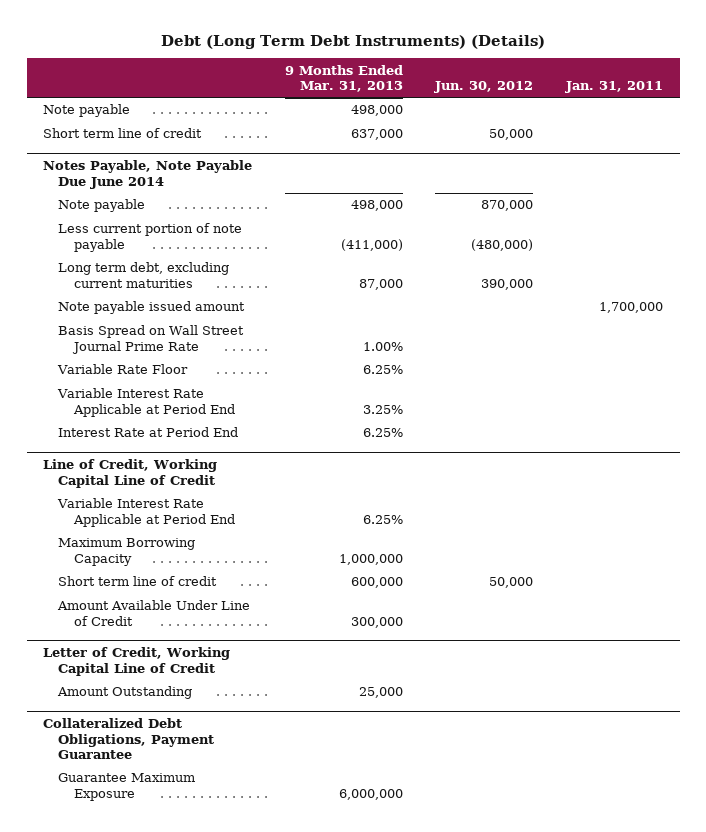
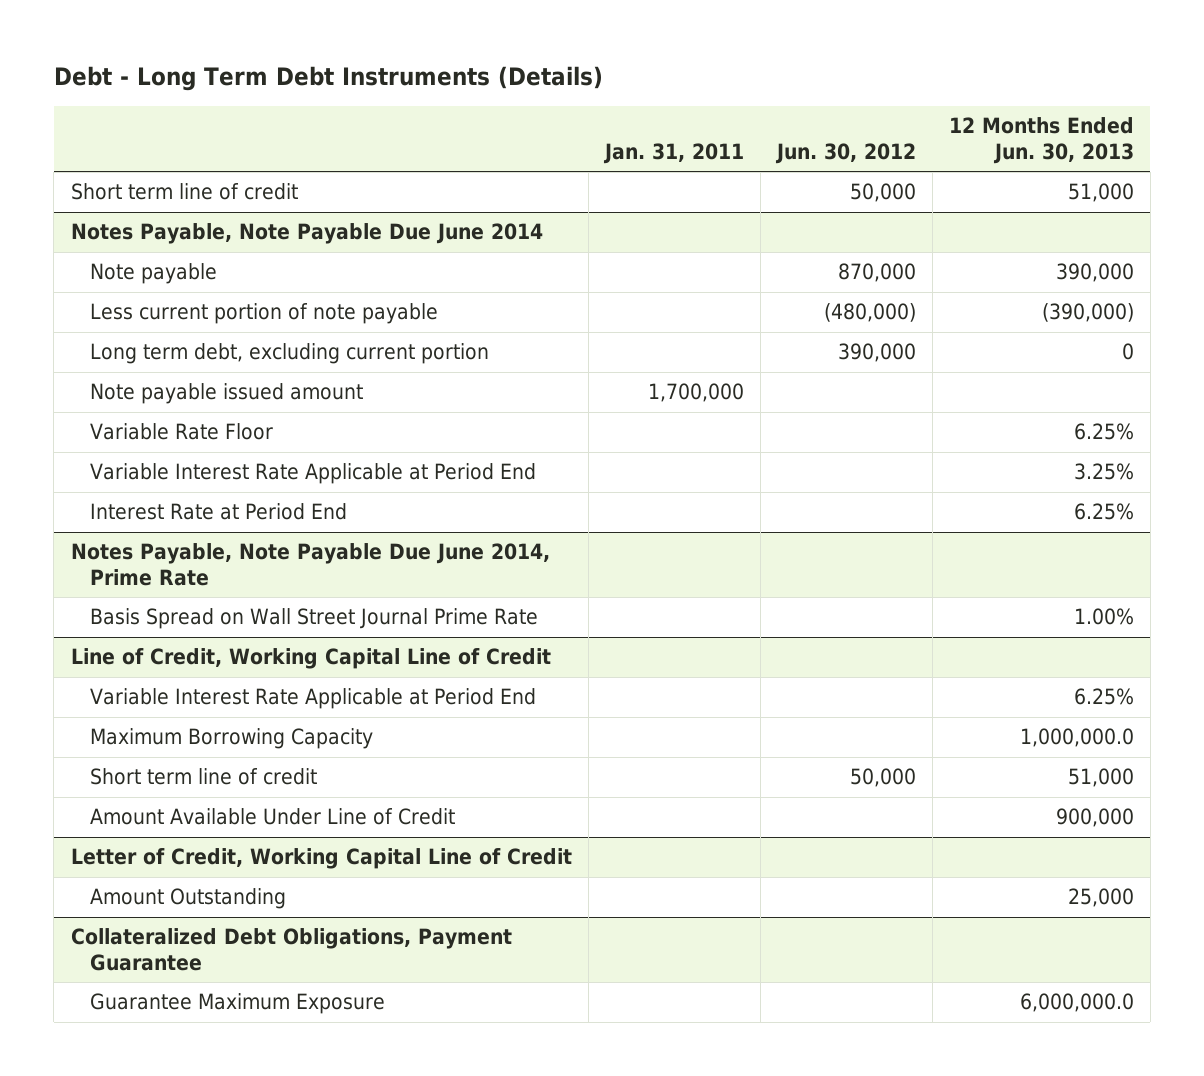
- Debt (Long Term Debt Instruments) (Details)
+ Debt - Long Term Debt Instruments (Details)
- | 9 Months Ended Mar. 31, 2013 | Jun. 30, 2012 | Jan. 31, 2011
+ | Jan. 31, 2011 | Jun. 30, 2012 | 12 Months Ended Jun. 30, 2013
- Note payable | 498,000 | |
@ Notes Payable, Note Payable Due June 2014
- Long term debt, excluding current maturities | 87,000 | 390,000 |
+ Long term debt, excluding current portion | | 390,000 | 0
- Basis Spread on Wall Street Journal Prime Rate | 1.00% | |
+ Notes Payable, Note Payable Due June 2014, Prime Rate
+ Basis Spread on Wall Street Journal Prime Rate | | | 1.00%

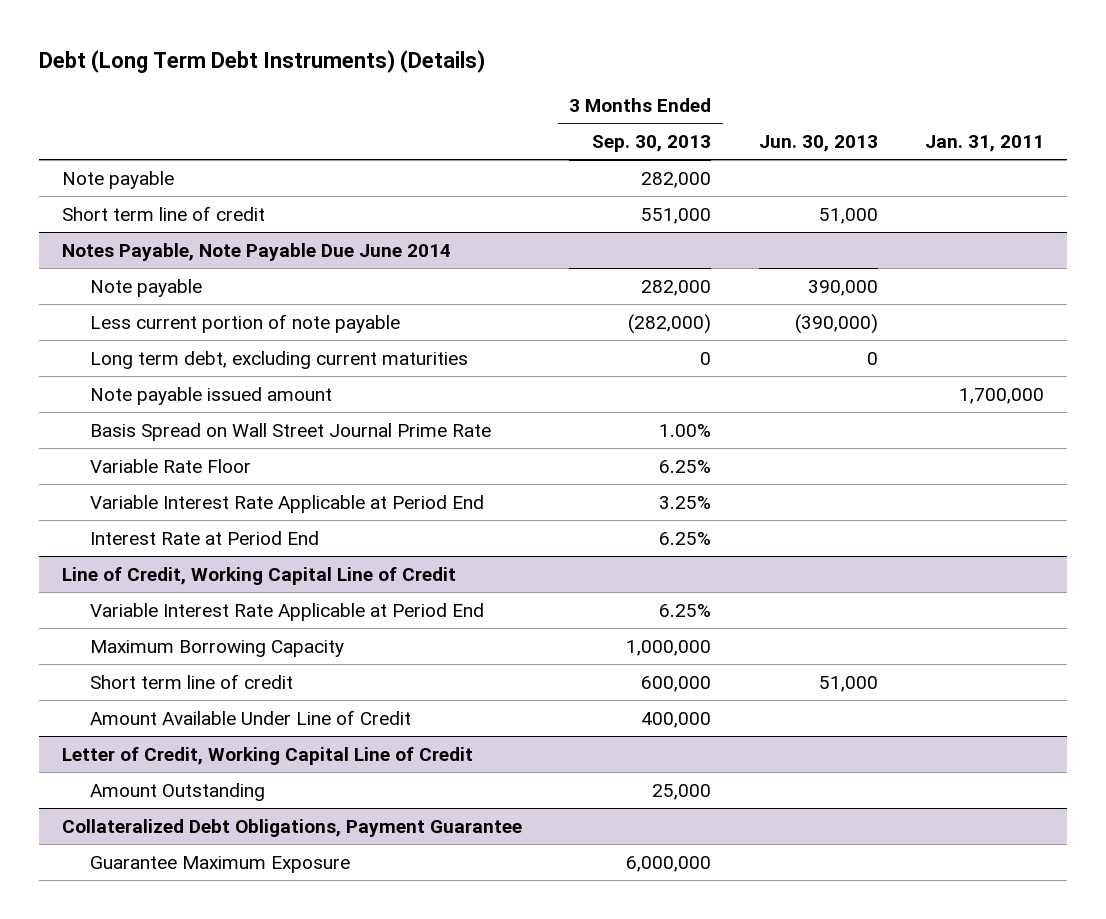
- Debt - Long Term Debt Instruments (Details)
+ Debt (Long Term Debt Instruments) (Details)
- | Jan. 31, 2011 | Jun. 30, 2012 | 12 Months Ended Jun. 30, 2013
+ | 3 Months Ended Sep. 30, 2013 | Jun. 30, 2013 | Jan. 31, 2011
+ Note payable | 282,000 | |
@ Notes Payable, Note Payable Due June 2014
- Long term debt, excluding current portion | | 390,000 | 0
+ Long term debt, excluding current maturities | 0 | 0 |
+ Basis Spread on Wall Street Journal Prime Rate | 1.00% | |
- Notes Payable, Note Payable Due June 2014, Prime Rate
- Basis Spread on Wall Street Journal Prime Rate | | | 1.00%

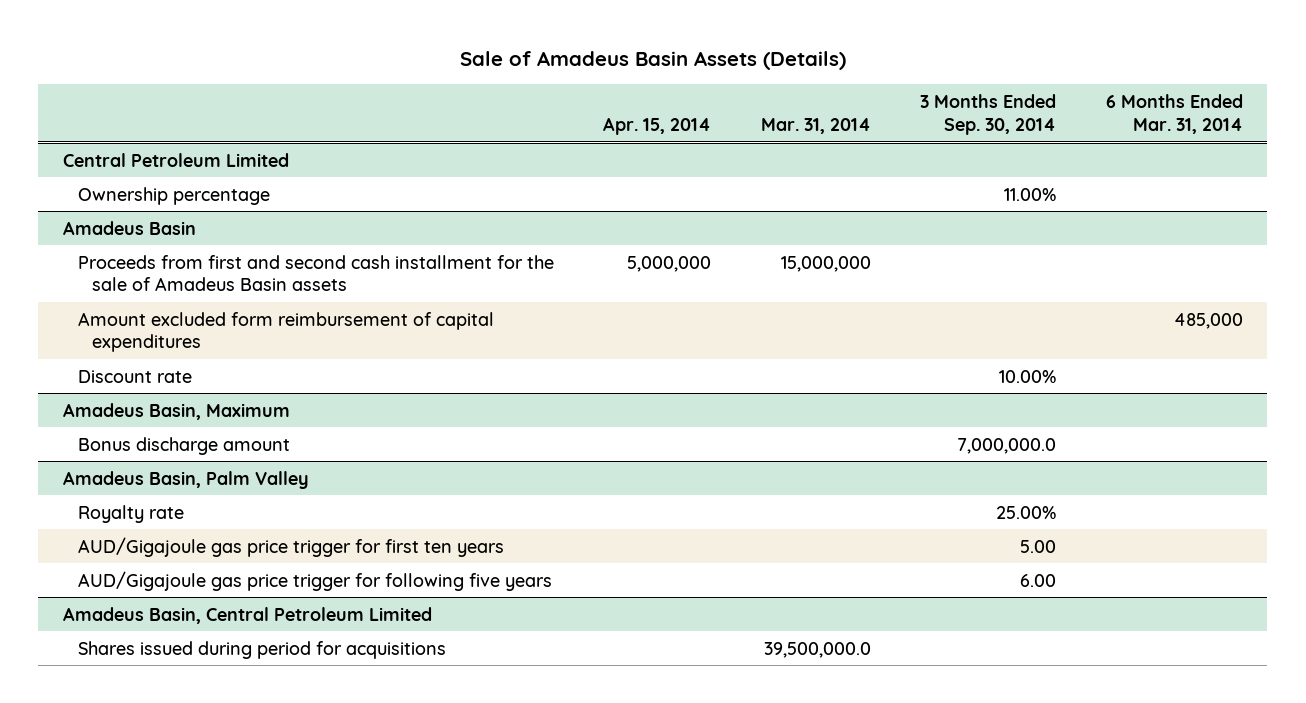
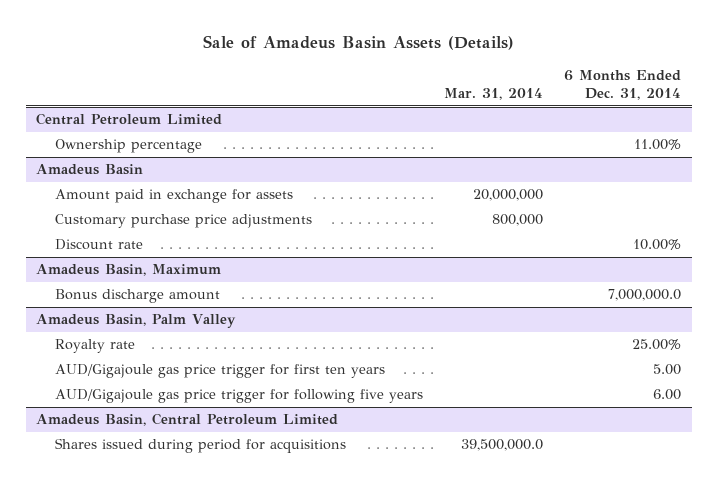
- | Apr. 15, 2014 | Mar. 31, 2014 | 3 Months Ended Sep. 30, 2014 | 6 Months Ended Mar. 31, 2014
+ | Mar. 31, 2014 | 6 Months Ended Dec. 31, 2014
@ Amadeus Basin
- Proceeds from first and second cash installment for the sale of Amadeus Basin assets | 5,000,000 | 15,000,000 | |
- Amount excluded form reimbursement of capital expenditures | | | | 485,000
+ Amount paid in exchange for assets | 20,000,000 |
+ Customary purchase price adjustments | 800,000 |

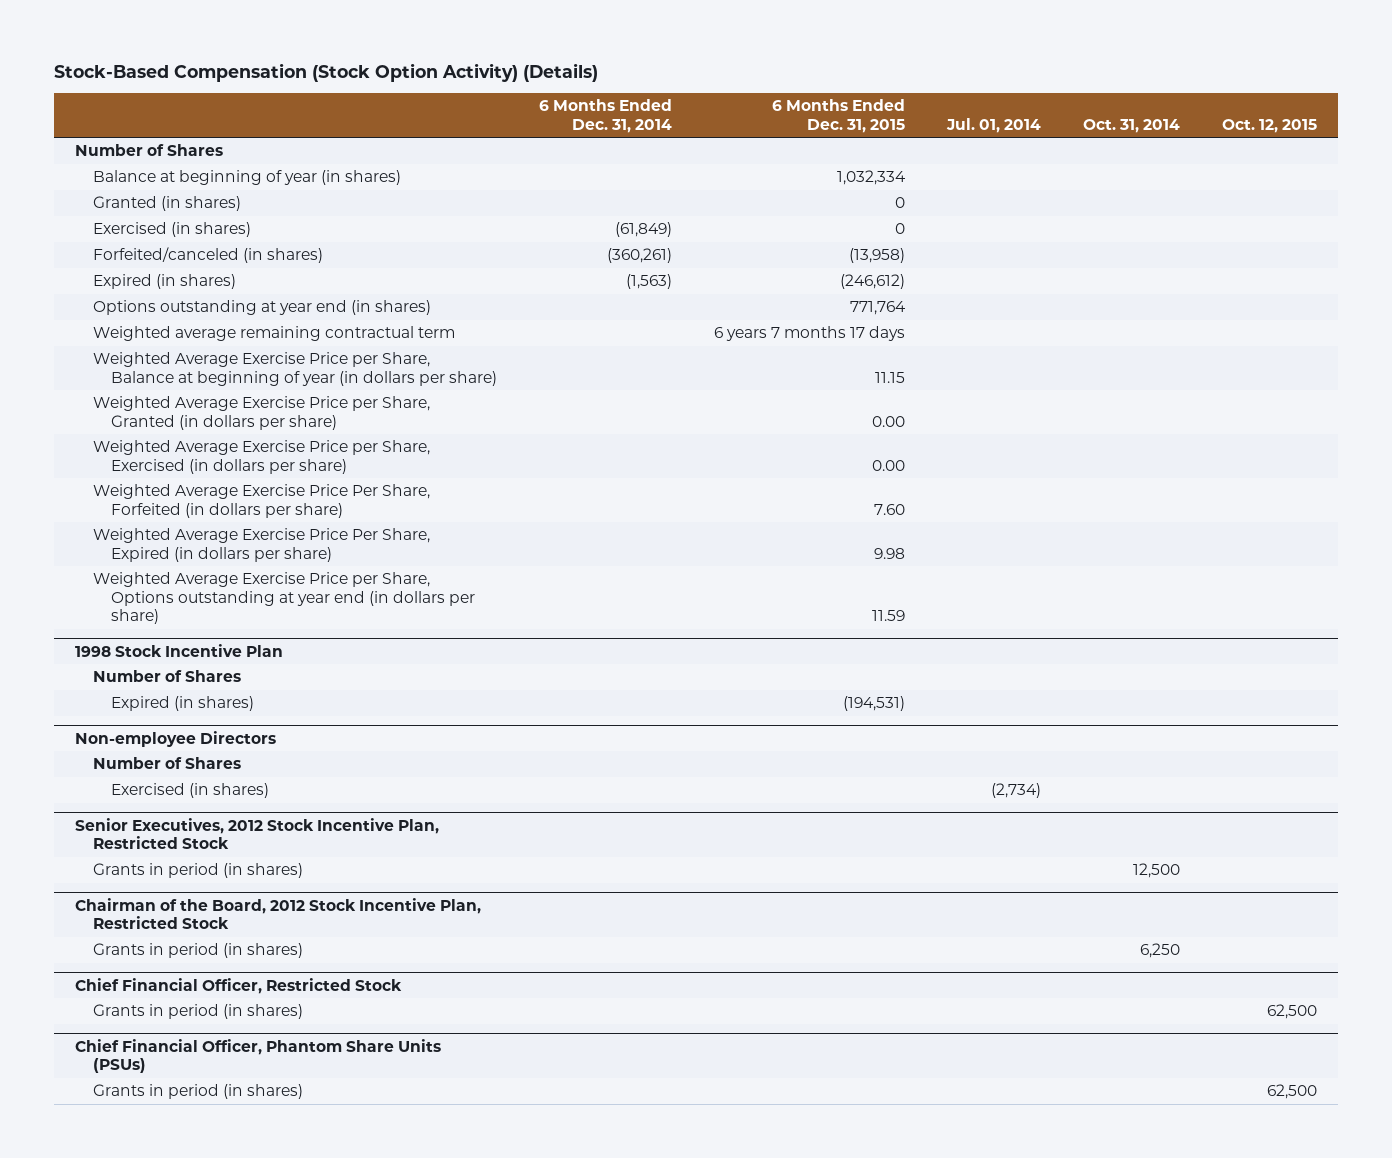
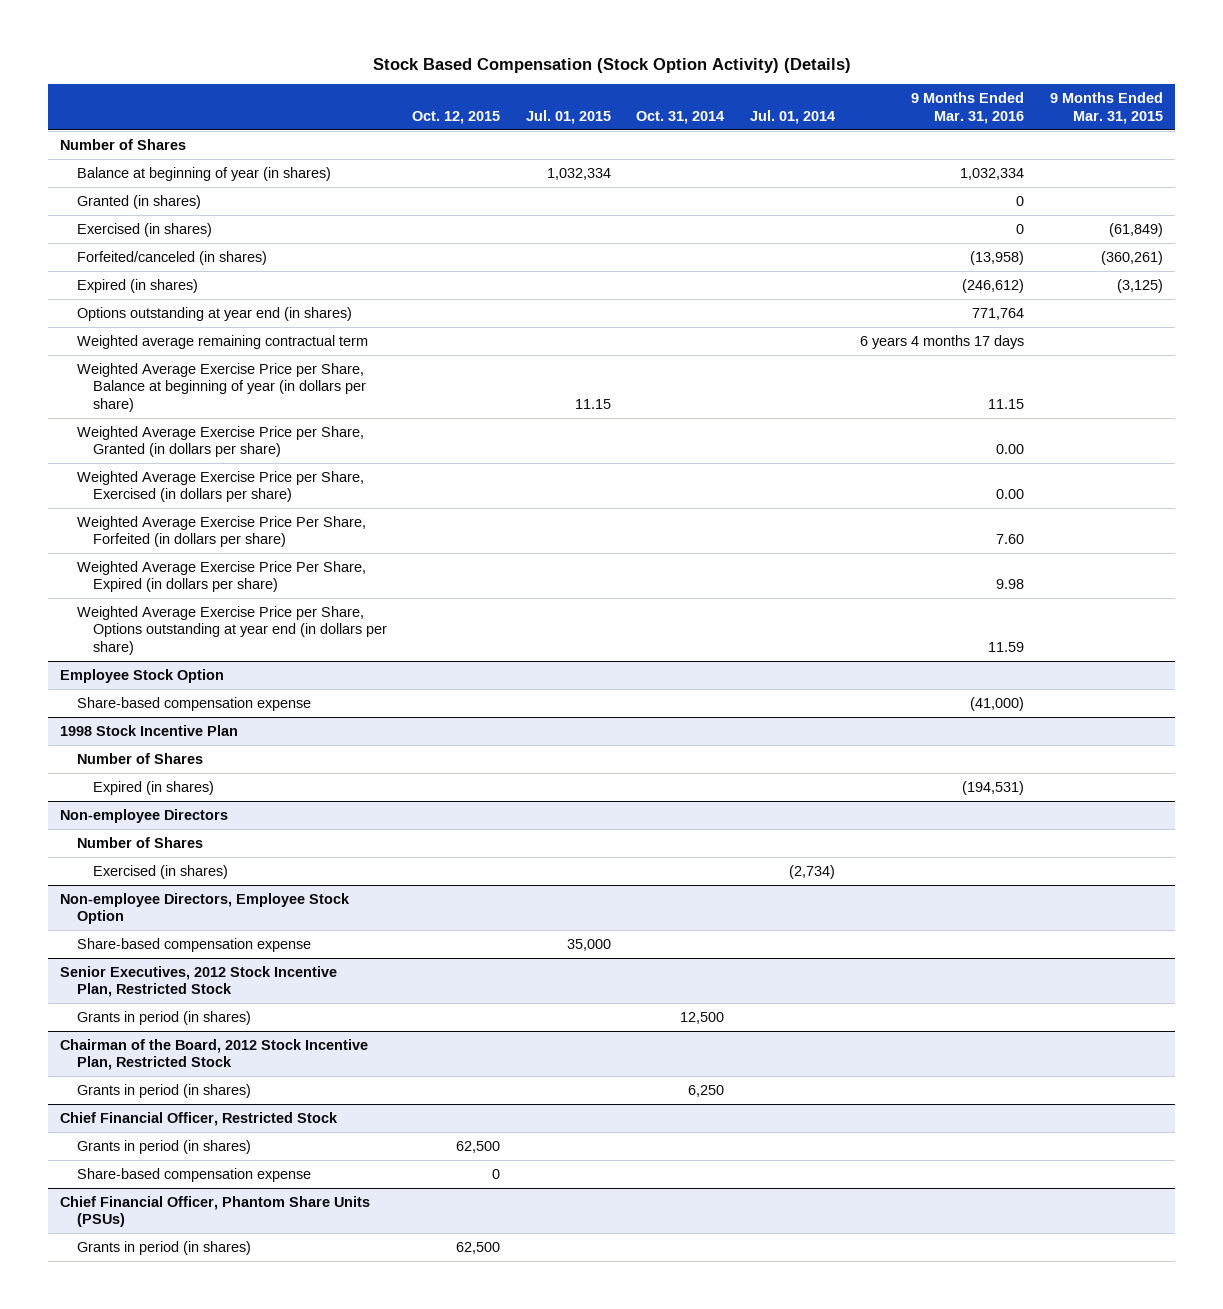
- Stock-Based Compensation (Stock Option Activity) (Details)
+ Stock Based Compensation (Stock Option Activity) (Details)
- | 6 Months Ended Dec. 31, 2014 | 6 Months Ended Dec. 31, 2015 | Jul. 01, 2014 | Oct. 31, 2014 | Oct. 12, 2015
+ | Oct. 12, 2015 | Jul. 01, 2015 | Oct. 31, 2014 | Jul. 01, 2014 | 9 Months Ended Mar. 31, 2016 | 9 Months Ended Mar. 31, 2015
+ Employee Stock Option
+ Share-based compensation expense | | | | | (41,000) |
+ Non-employee Directors, Employee Stock Option
+ Share-based compensation expense | | 35,000 | | | |
@ Chief Financial Officer, Restricted Stock
+ Share-based compensation expense | 0 | | | | |

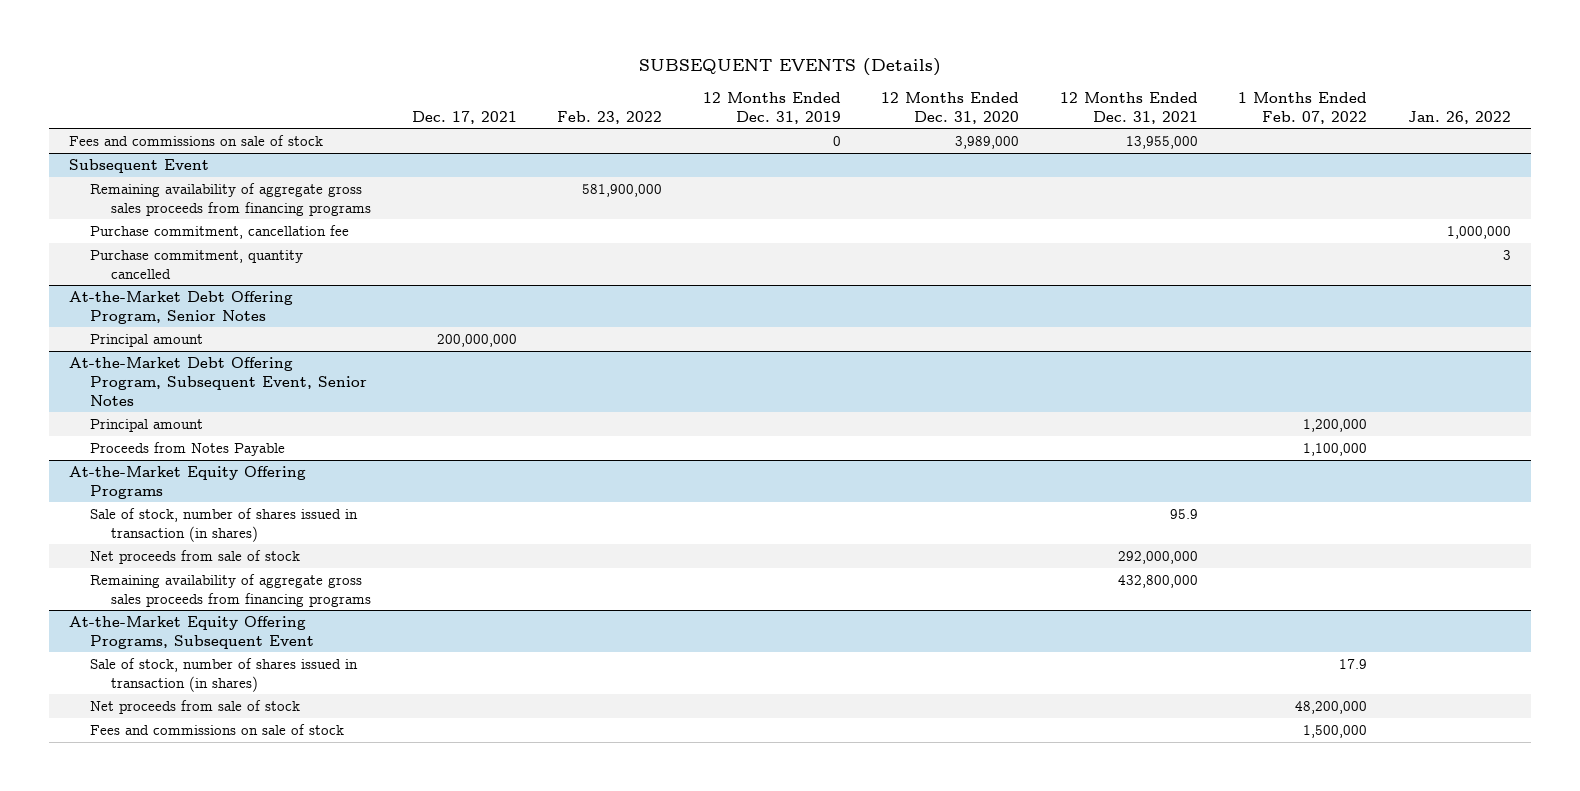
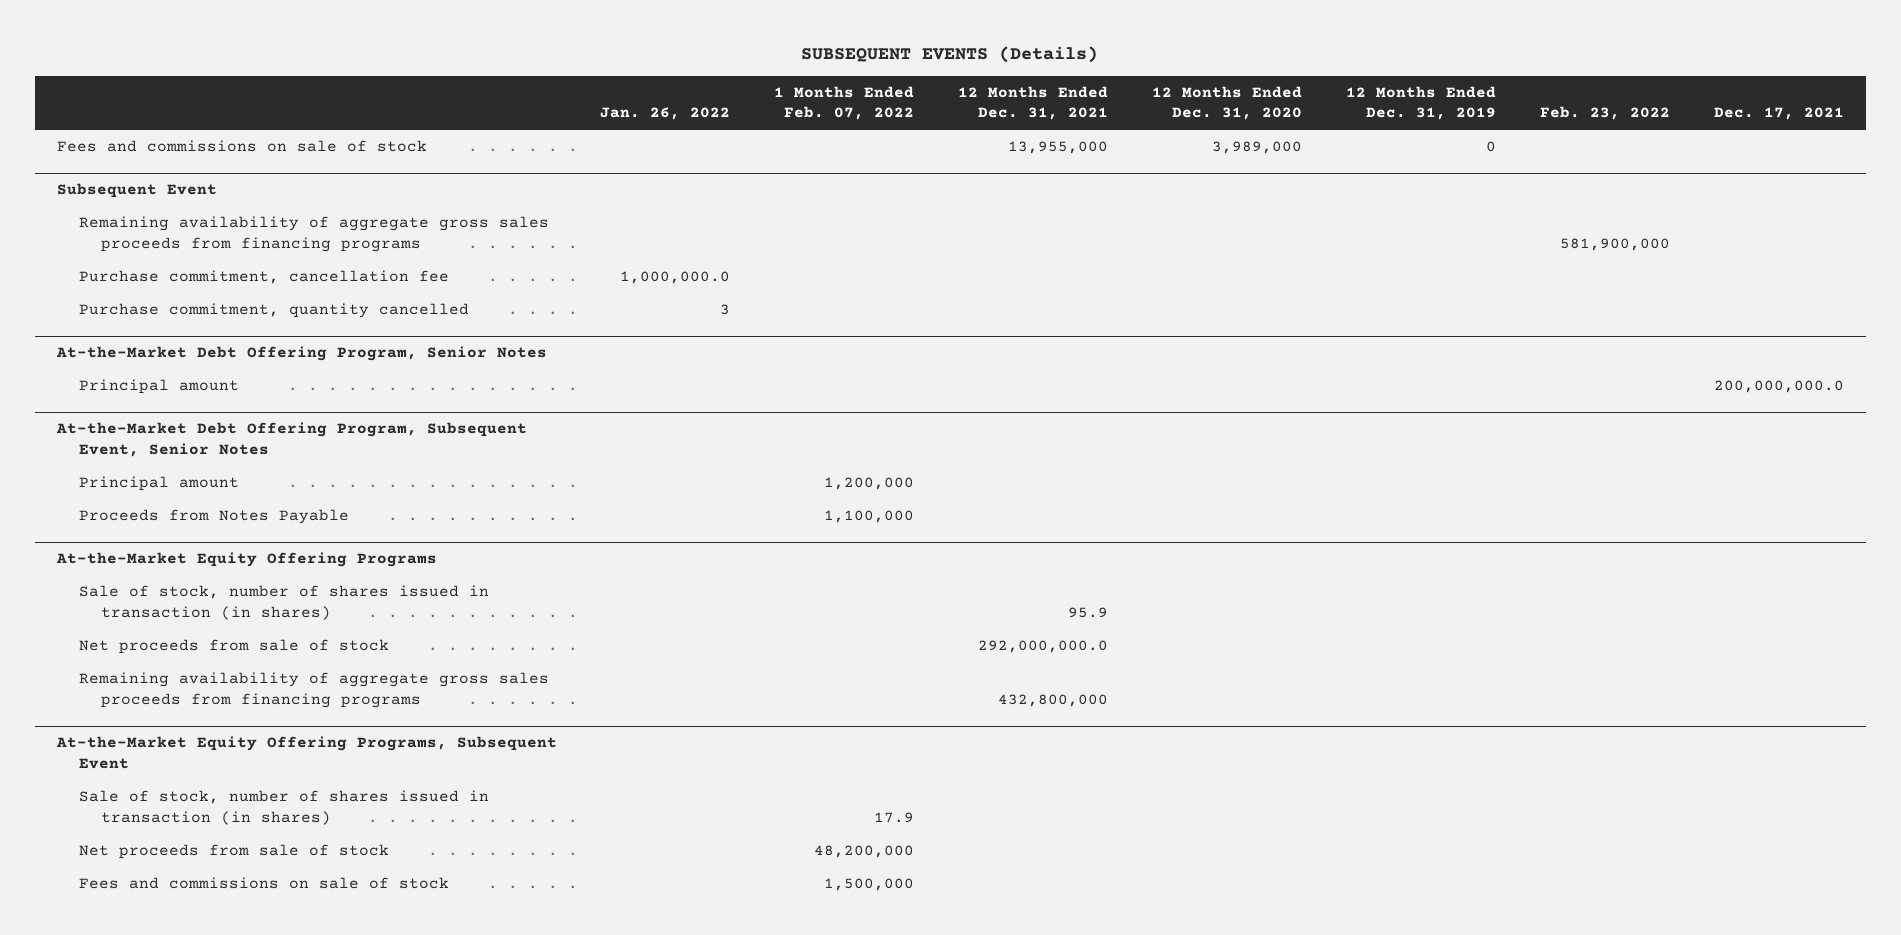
- | Dec. 17, 2021 | Feb. 23, 2022 | 12 Months Ended Dec. 31, 2019 | 12 Months Ended Dec. 31, 2020 | 12 Months Ended Dec. 31, 2021 | 1 Months Ended Feb. 07, 2022 | Jan. 26, 2022
+ | Jan. 26, 2022 | 1 Months Ended Feb. 07, 2022 | 12 Months Ended Dec. 31, 2021 | 12 Months Ended Dec. 31, 2020 | 12 Months Ended Dec. 31, 2019 | Feb. 23, 2022 | Dec. 17, 2021
@ Subsequent Event
- Purchase commitment, cancellation fee | | | | | | | 1,000,000
+ Purchase commitment, cancellation fee | 1,000,000.0 | | | | | |
@ At-the-Market Debt Offering Program, Senior Notes
- Principal amount | 200,000,000 | | | | | |
+ Principal amount | | | | | | | 200,000,000.0
@ At-the-Market Equity Offering Programs
- Net proceeds from sale of stock | | | | | 292,000,000 | |
+ Net proceeds from sale of stock | | | 292,000,000.0 | | | |

